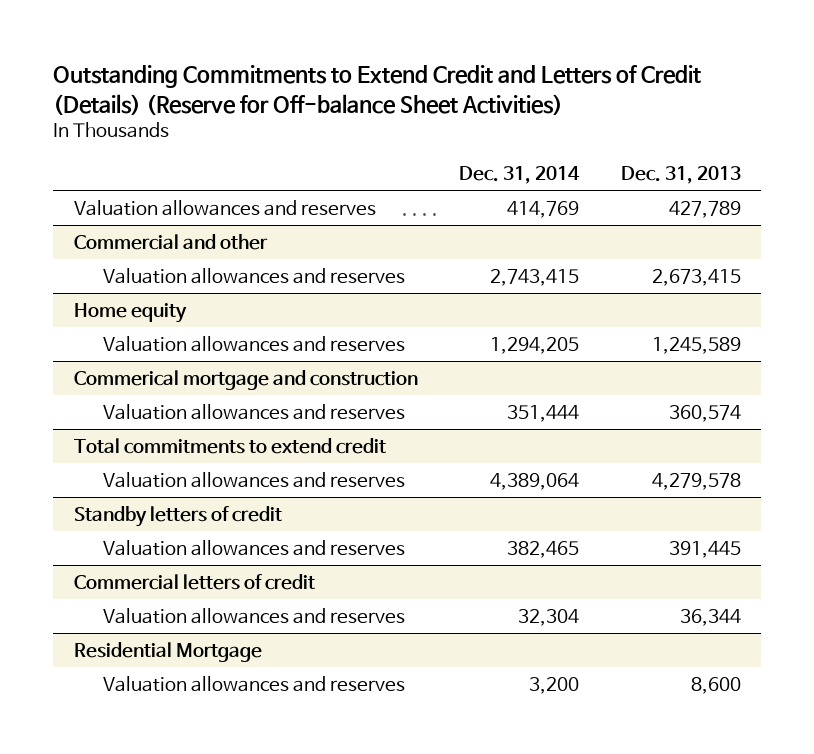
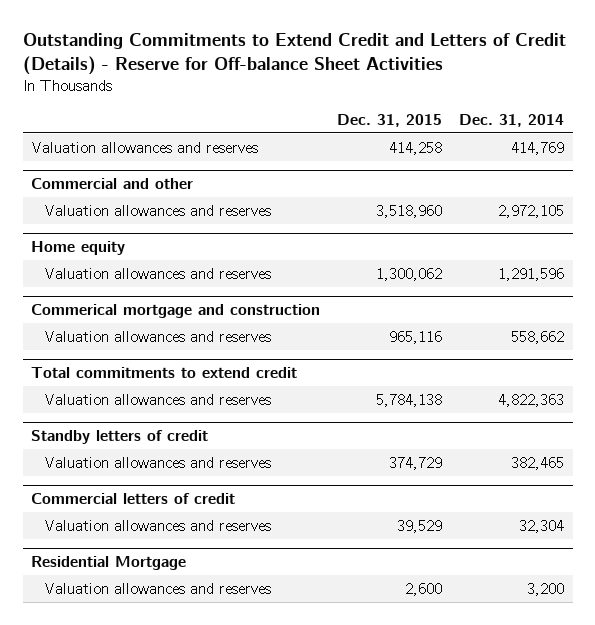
- Outstanding Commitments to Extend Credit and Letters of Credit (Details) (Reserve for Off-balance Sheet Activities)
+ Outstanding Commitments to Extend Credit and Letters of Credit (Details) - Reserve for Off-balance Sheet Activities
- | Dec. 31, 2014 | Dec. 31, 2013
+ | Dec. 31, 2015 | Dec. 31, 2014
@ Commercial and other
- Valuation allowances and reserves | 2,743,415 | 2,673,415
+ Valuation allowances and reserves | 3,518,960 | 2,972,105
@ Home equity
- Valuation allowances and reserves | 1,294,205 | 1,245,589
+ Valuation allowances and reserves | 1,300,062 | 1,291,596
@ Commerical mortgage and construction
- Valuation allowances and reserves | 351,444 | 360,574
+ Valuation allowances and reserves | 965,116 | 558,662
@ Total commitments to extend credit
- Valuation allowances and reserves | 4,389,064 | 4,279,578
+ Valuation allowances and reserves | 5,784,138 | 4,822,363

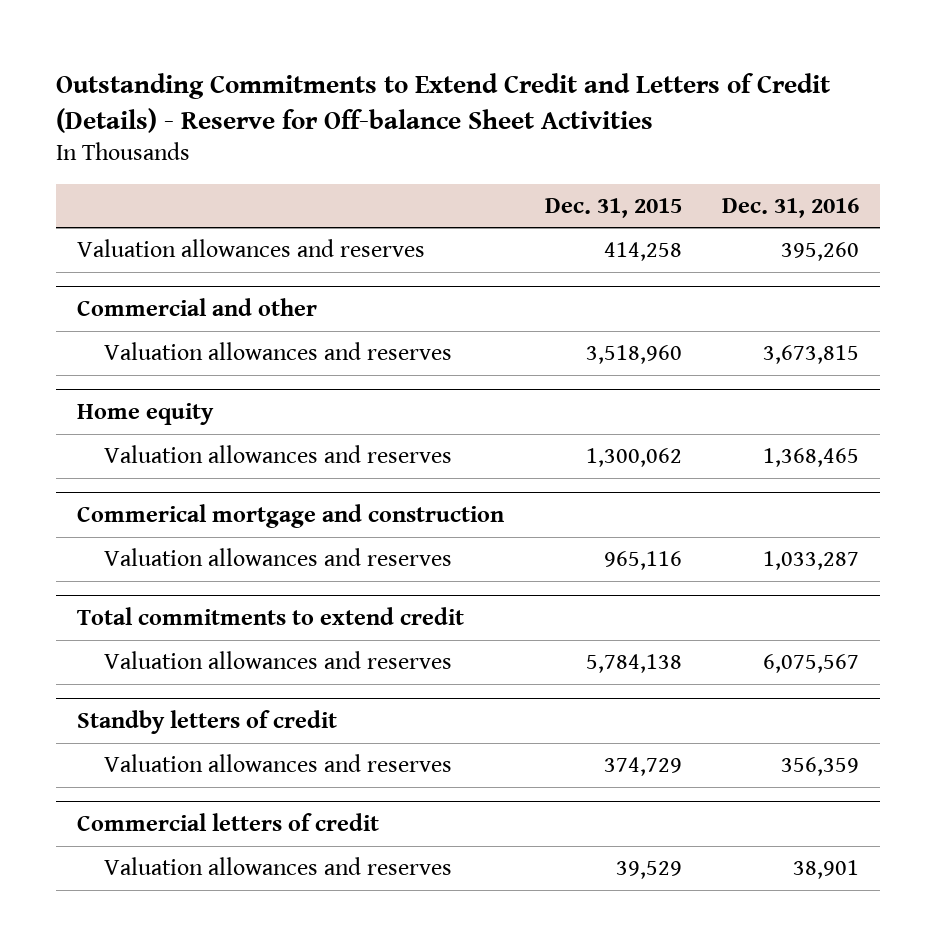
- | Dec. 31, 2015 | Dec. 31, 2014
+ | Dec. 31, 2015 | Dec. 31, 2016
- Residential Mortgage
- Valuation allowances and reserves | 2,600 | 3,200

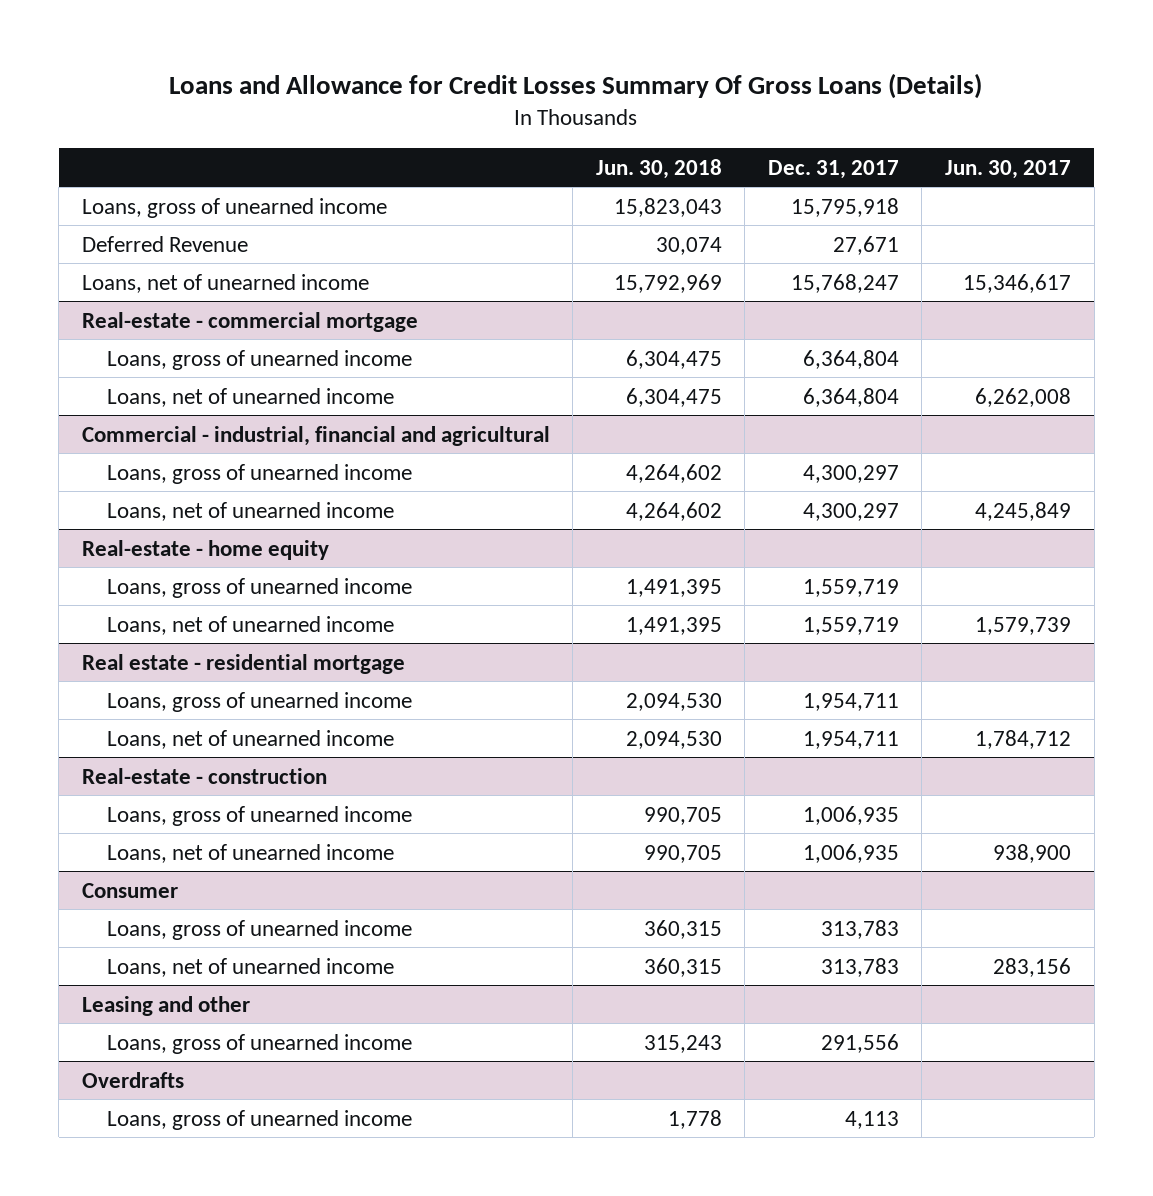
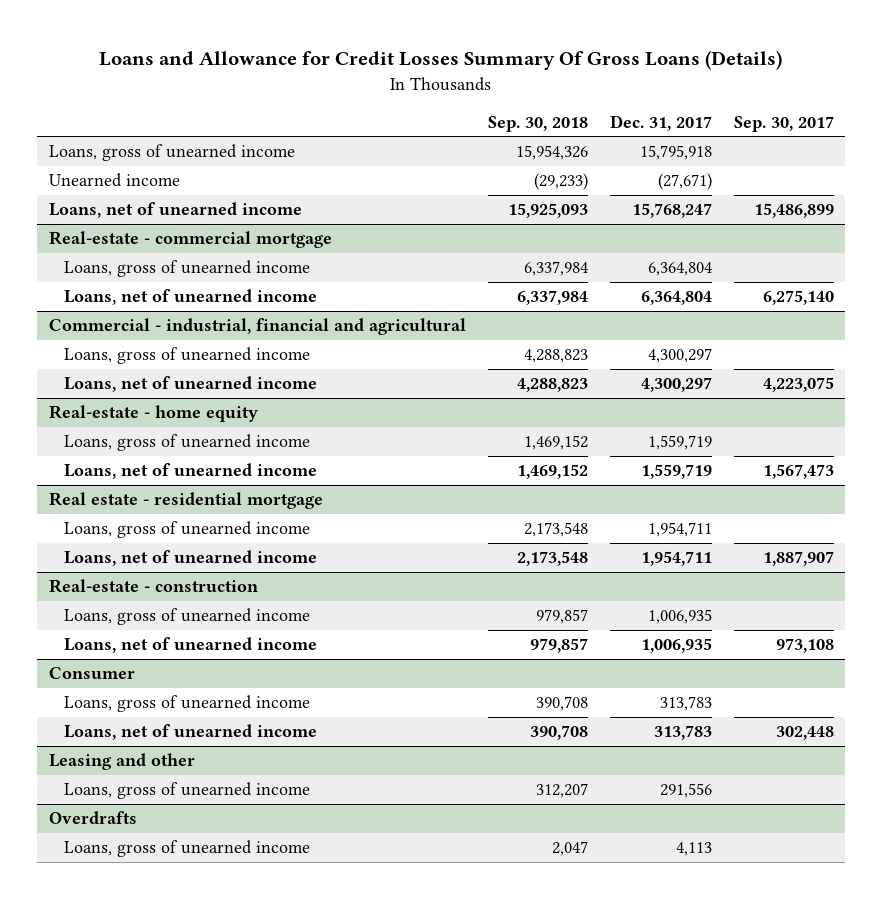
- | Jun. 30, 2018 | Dec. 31, 2017 | Jun. 30, 2017
+ | Sep. 30, 2018 | Dec. 31, 2017 | Sep. 30, 2017
- Deferred Revenue | 30,074 | 27,671 |
+ Unearned income | (29,233) | (27,671) |

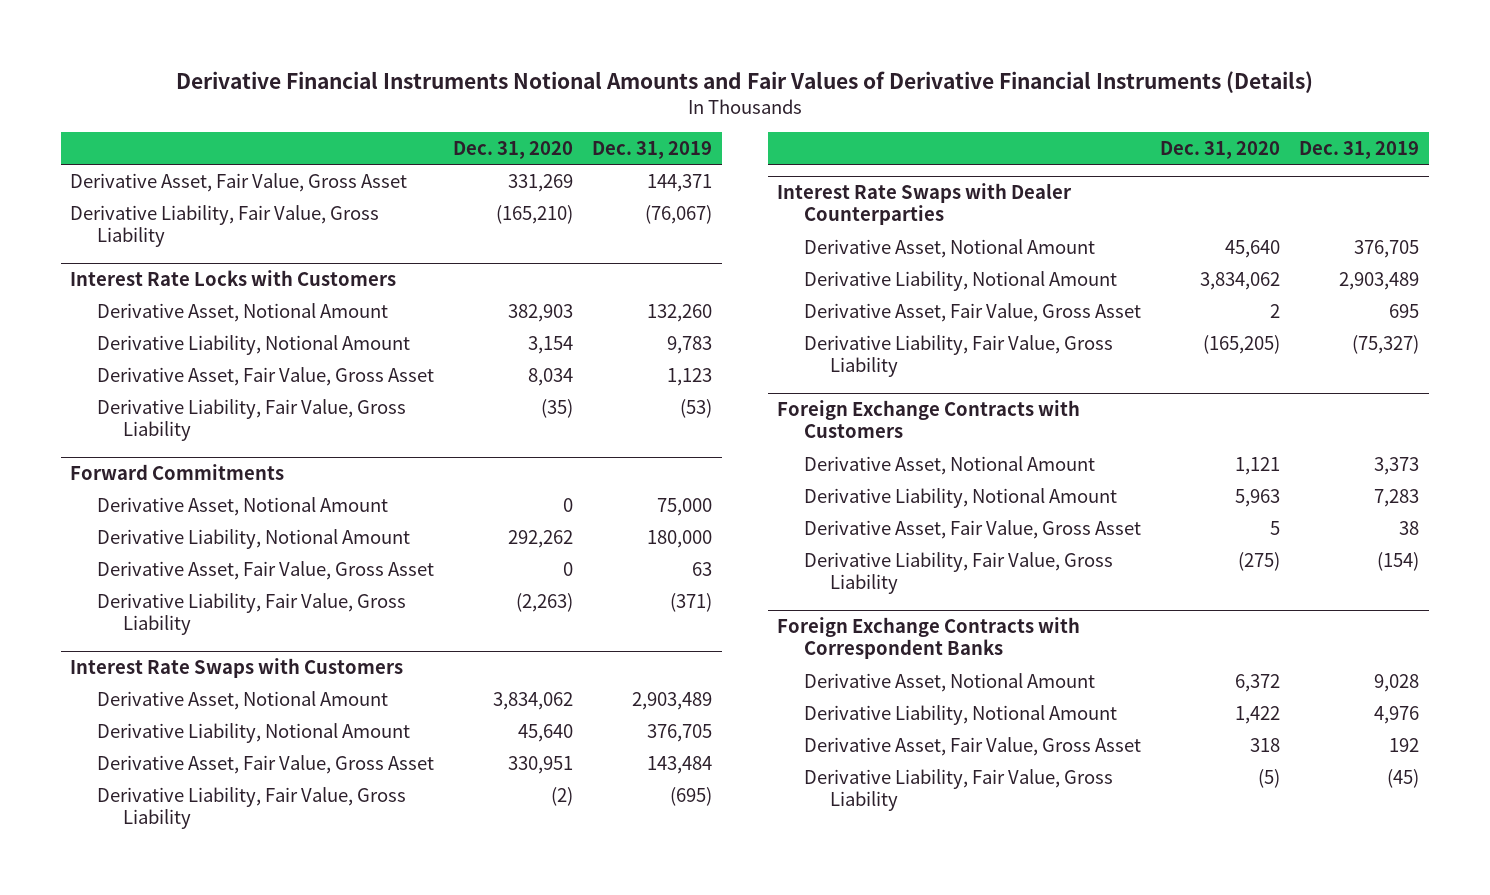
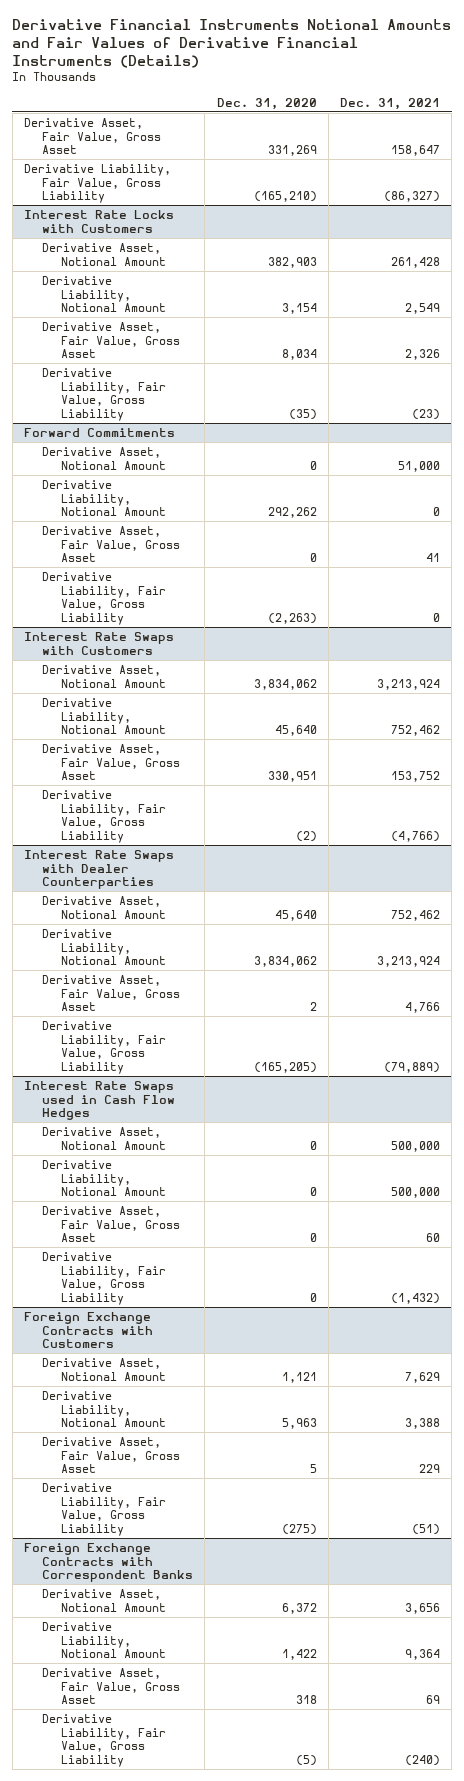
- | Dec. 31, 2020 | Dec. 31, 2019
+ | Dec. 31, 2020 | Dec. 31, 2021
+ Interest Rate Swaps used in Cash Flow Hedges
+ Derivative Asset, Notional Amount | 0 | 500,000
+ Derivative Liability, Notional Amount | 0 | 500,000
+ Derivative Asset, Fair Value, Gross Asset | 0 | 60
+ Derivative Liability, Fair Value, Gross Liability | 0 | (1,432)

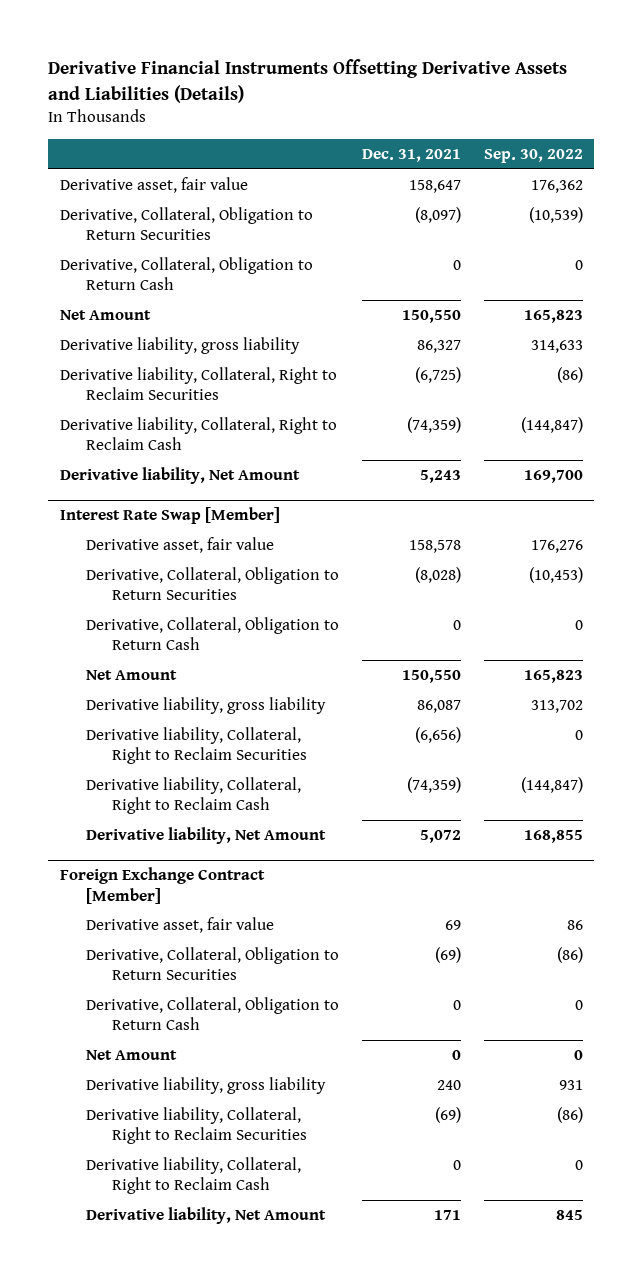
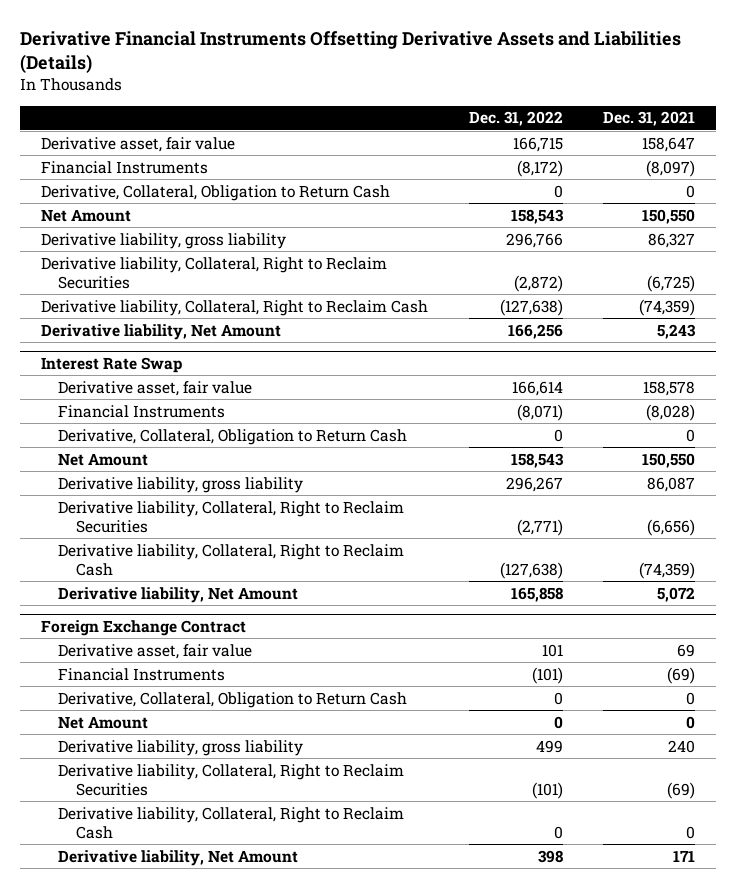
- | Dec. 31, 2021 | Sep. 30, 2022
+ | Dec. 31, 2022 | Dec. 31, 2021
- Derivative, Collateral, Obligation to Return Securities | (8,097) | (10,539)
+ Financial Instruments | (8,172) | (8,097)
- Interest Rate Swap [Member]
+ Interest Rate Swap
- Derivative, Collateral, Obligation to Return Securities | (8,028) | (10,453)
+ Financial Instruments | (8,071) | (8,028)
- Foreign Exchange Contract [Member]
+ Foreign Exchange Contract
- Derivative, Collateral, Obligation to Return Securities | (69) | (86)
+ Financial Instruments | (101) | (69)

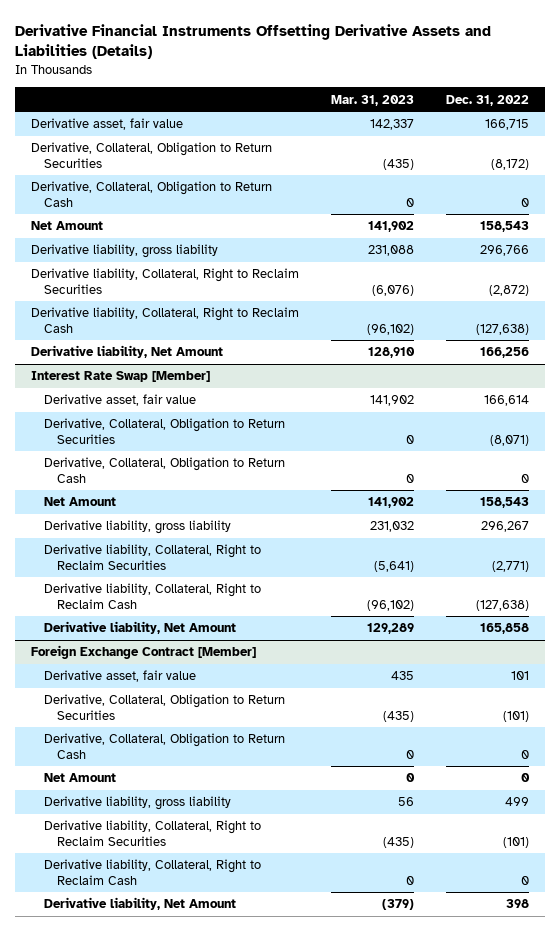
- | Dec. 31, 2022 | Dec. 31, 2021
+ | Mar. 31, 2023 | Dec. 31, 2022
- Financial Instruments | (8,172) | (8,097)
+ Derivative, Collateral, Obligation to Return Securities | (435) | (8,172)
- Interest Rate Swap
+ Interest Rate Swap [Member]
- Financial Instruments | (8,071) | (8,028)
+ Derivative, Collateral, Obligation to Return Securities | 0 | (8,071)
- Foreign Exchange Contract
+ Foreign Exchange Contract [Member]
- Financial Instruments | (101) | (69)
+ Derivative, Collateral, Obligation to Return Securities | (435) | (101)

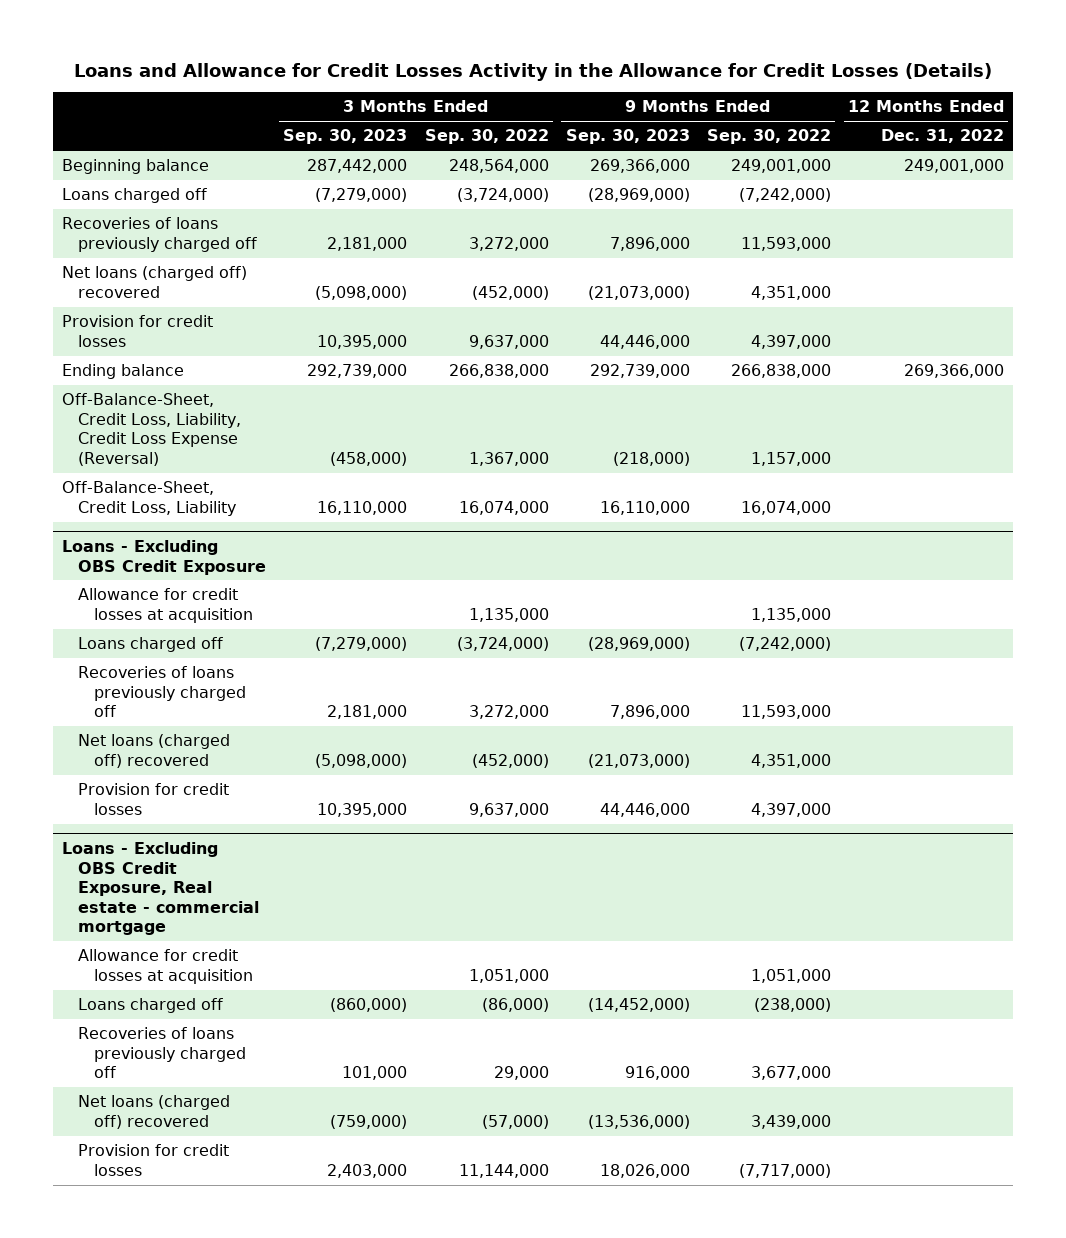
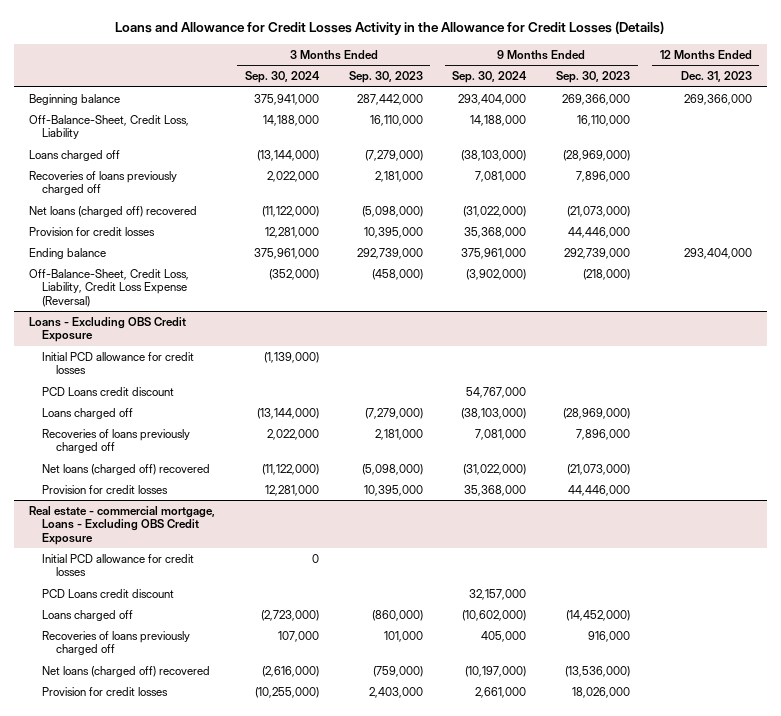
- | 3 Months Ended Sep. 30, 2023 | 3 Months Ended Sep. 30, 2022 | 9 Months Ended Sep. 30, 2023 | 9 Months Ended Sep. 30, 2022 | 12 Months Ended Dec. 31, 2022
+ | 3 Months Ended Sep. 30, 2024 | 3 Months Ended Sep. 30, 2023 | 9 Months Ended Sep. 30, 2024 | 9 Months Ended Sep. 30, 2023 | 12 Months Ended Dec. 31, 2023
moved up: Off-Balance-Sheet, Credit Loss, Liability | 14,188,000 | 16,110,000 | 14,188,000 | 16,110,000 |
@ Loans - Excluding OBS Credit Exposure
- Allowance for credit losses at acquisition | | 1,135,000 | | 1,135,000 |
+ Initial PCD allowance for credit losses | (1,139,000) | | | |
+ PCD Loans credit discount | | | 54,767,000 | |
- Loans - Excluding OBS Credit Exposure, Real estate - commercial mortgage
- Allowance for credit losses at acquisition | | 1,051,000 | | 1,051,000 |
+ Real estate - commercial mortgage, Loans - Excluding OBS Credit Exposure
+ Initial PCD allowance for credit losses | 0 | | | |
+ PCD Loans credit discount | | | 32,157,000 | |

